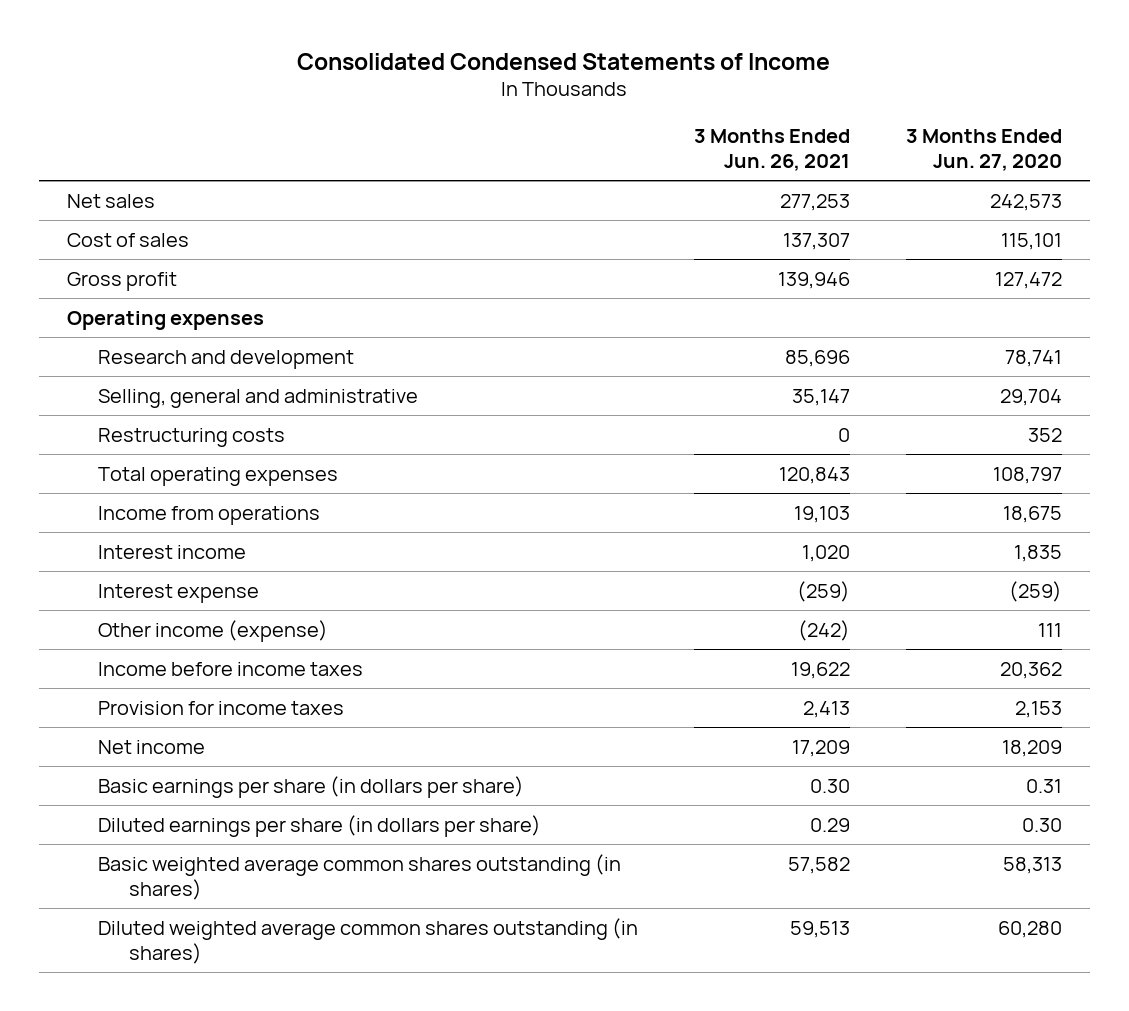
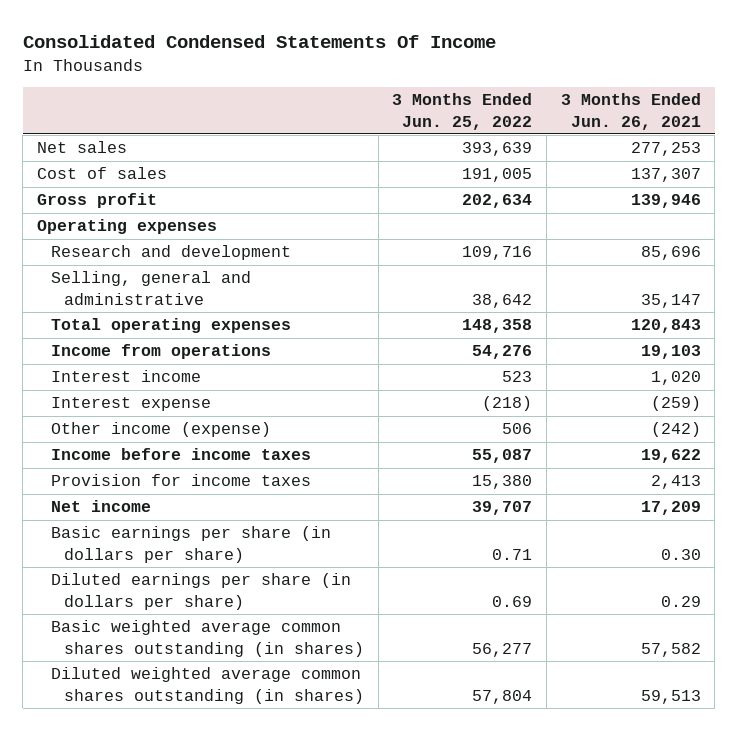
- Consolidated Condensed Statements of Income
+ Consolidated Condensed Statements Of Income
- | 3 Months Ended Jun. 26, 2021 | 3 Months Ended Jun. 27, 2020
+ | 3 Months Ended Jun. 25, 2022 | 3 Months Ended Jun. 26, 2021
- Restructuring costs | 0 | 352

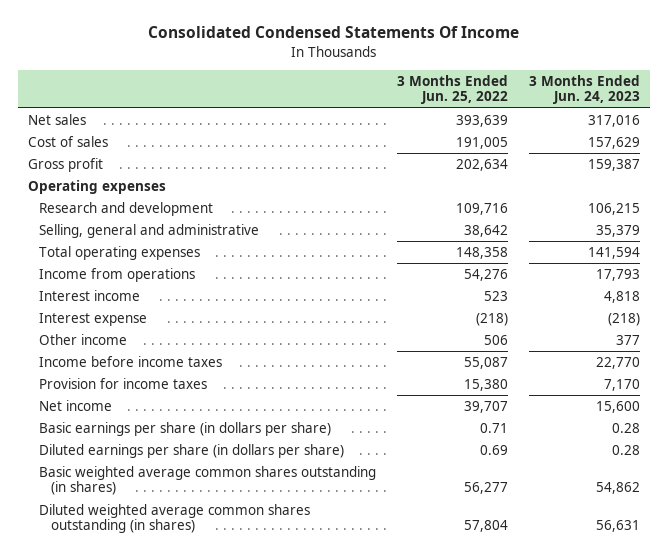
- | 3 Months Ended Jun. 25, 2022 | 3 Months Ended Jun. 26, 2021
+ | 3 Months Ended Jun. 25, 2022 | 3 Months Ended Jun. 24, 2023
- Other income (expense) | 506 | (242)
+ Other income | 506 | 377

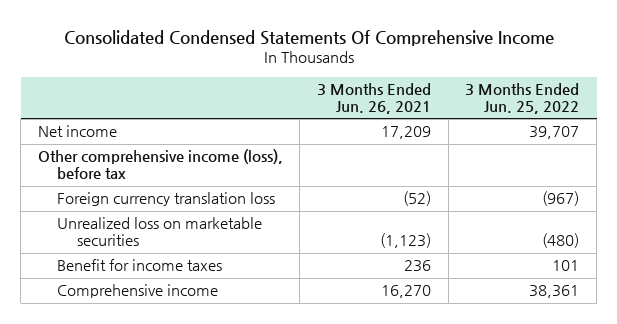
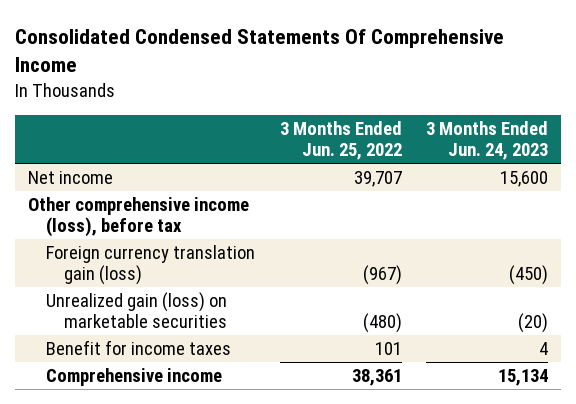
- | 3 Months Ended Jun. 26, 2021 | 3 Months Ended Jun. 25, 2022
+ | 3 Months Ended Jun. 25, 2022 | 3 Months Ended Jun. 24, 2023
- Foreign currency translation loss | (52) | (967)
- Unrealized loss on marketable securities | (1,123) | (480)
+ Foreign currency translation gain (loss) | (967) | (450)
+ Unrealized gain (loss) on marketable securities | (480) | (20)

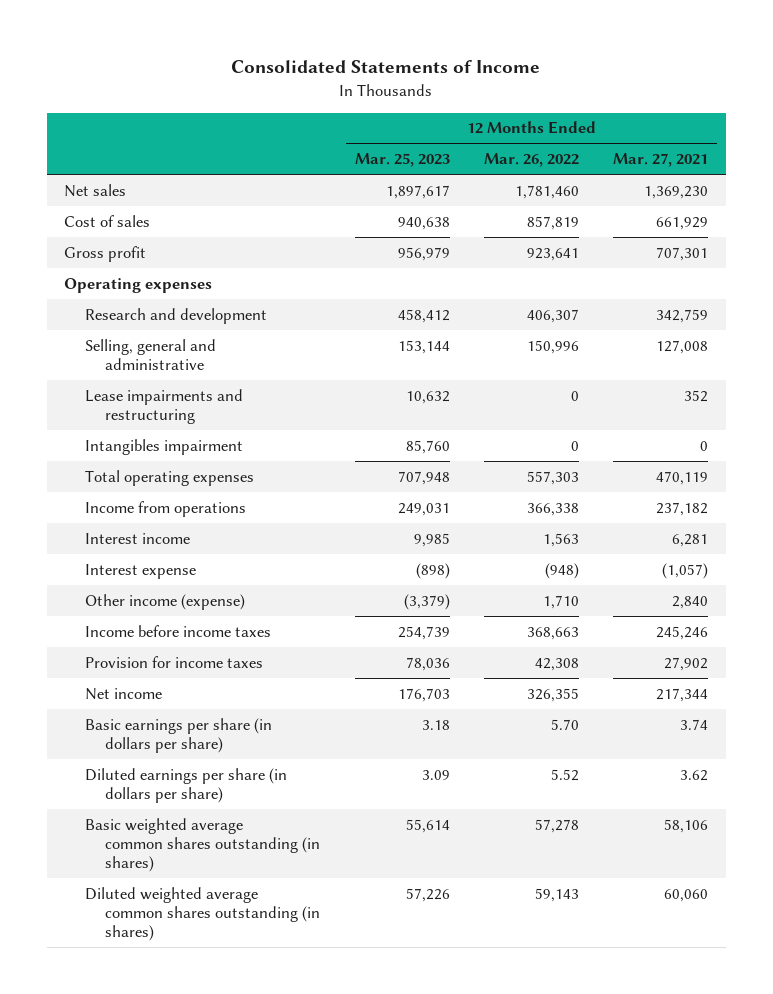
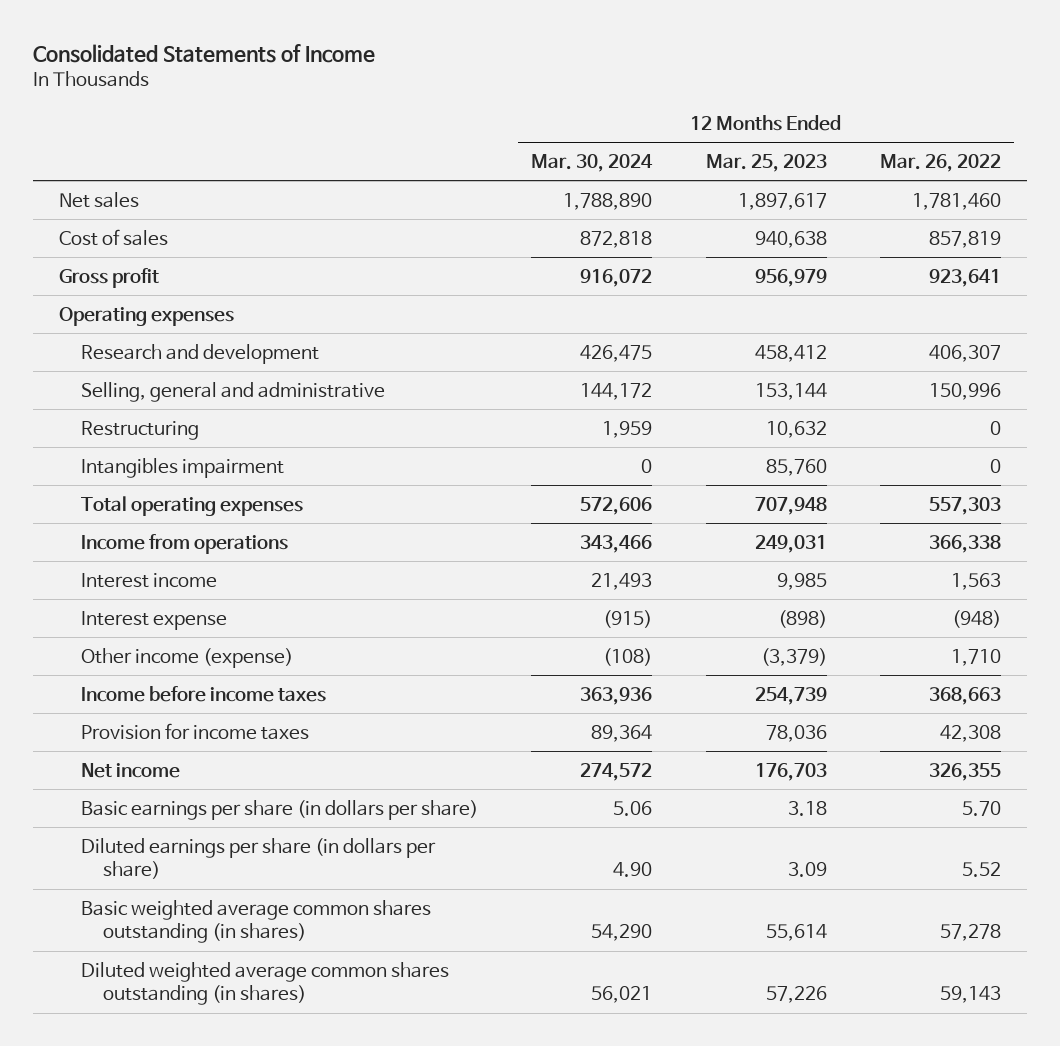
- | 12 Months Ended Mar. 25, 2023 | 12 Months Ended Mar. 26, 2022 | 12 Months Ended Mar. 27, 2021
+ | 12 Months Ended Mar. 30, 2024 | 12 Months Ended Mar. 25, 2023 | 12 Months Ended Mar. 26, 2022
- Lease impairments and restructuring | 10,632 | 0 | 352
+ Restructuring | 1,959 | 10,632 | 0

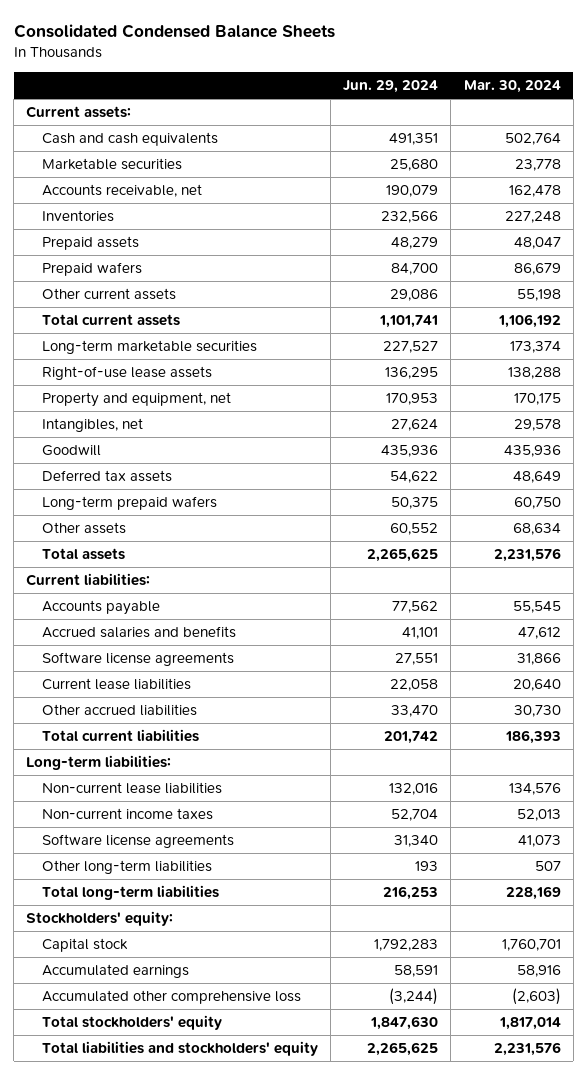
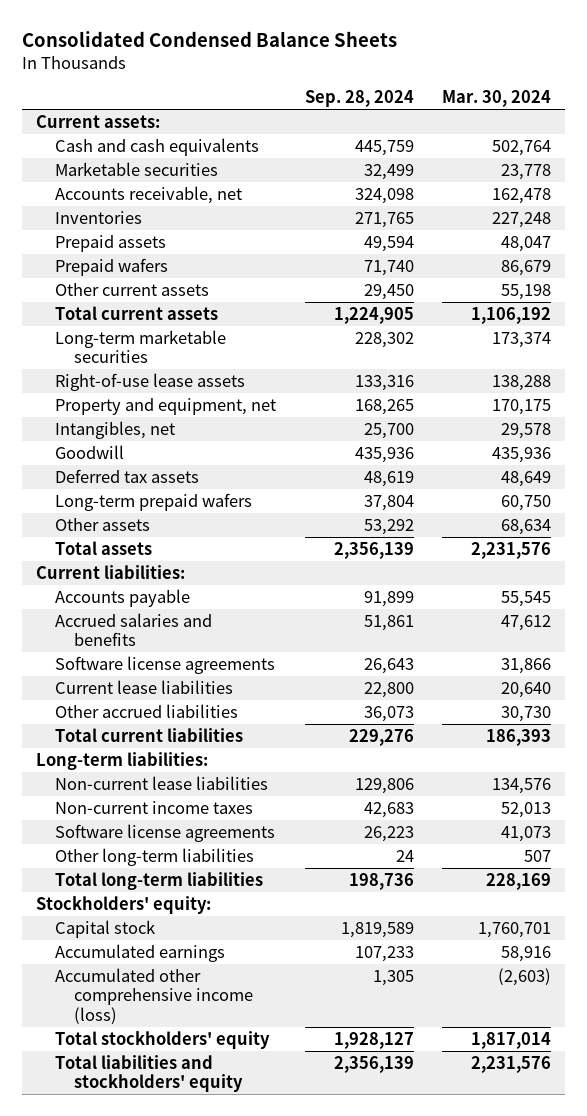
- | Jun. 29, 2024 | Mar. 30, 2024
+ | Sep. 28, 2024 | Mar. 30, 2024
- Accumulated other comprehensive loss | (3,244) | (2,603)
+ Accumulated other comprehensive income (loss) | 1,305 | (2,603)

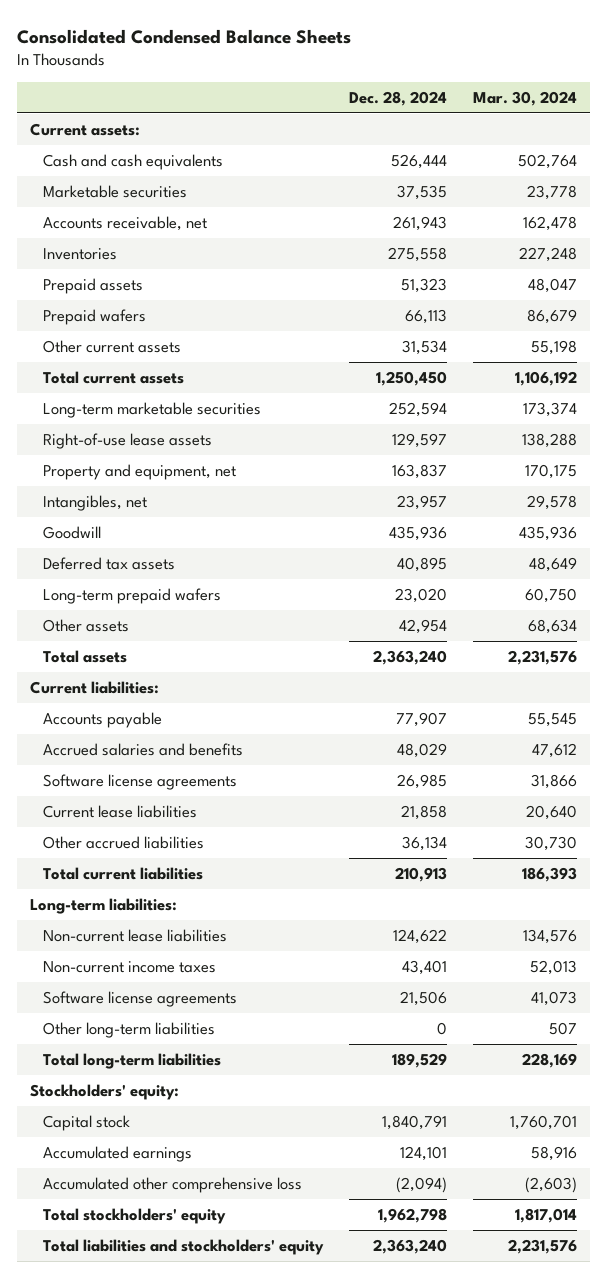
- | Sep. 28, 2024 | Mar. 30, 2024
+ | Dec. 28, 2024 | Mar. 30, 2024
- Accumulated other comprehensive income (loss) | 1,305 | (2,603)
+ Accumulated other comprehensive loss | (2,094) | (2,603)

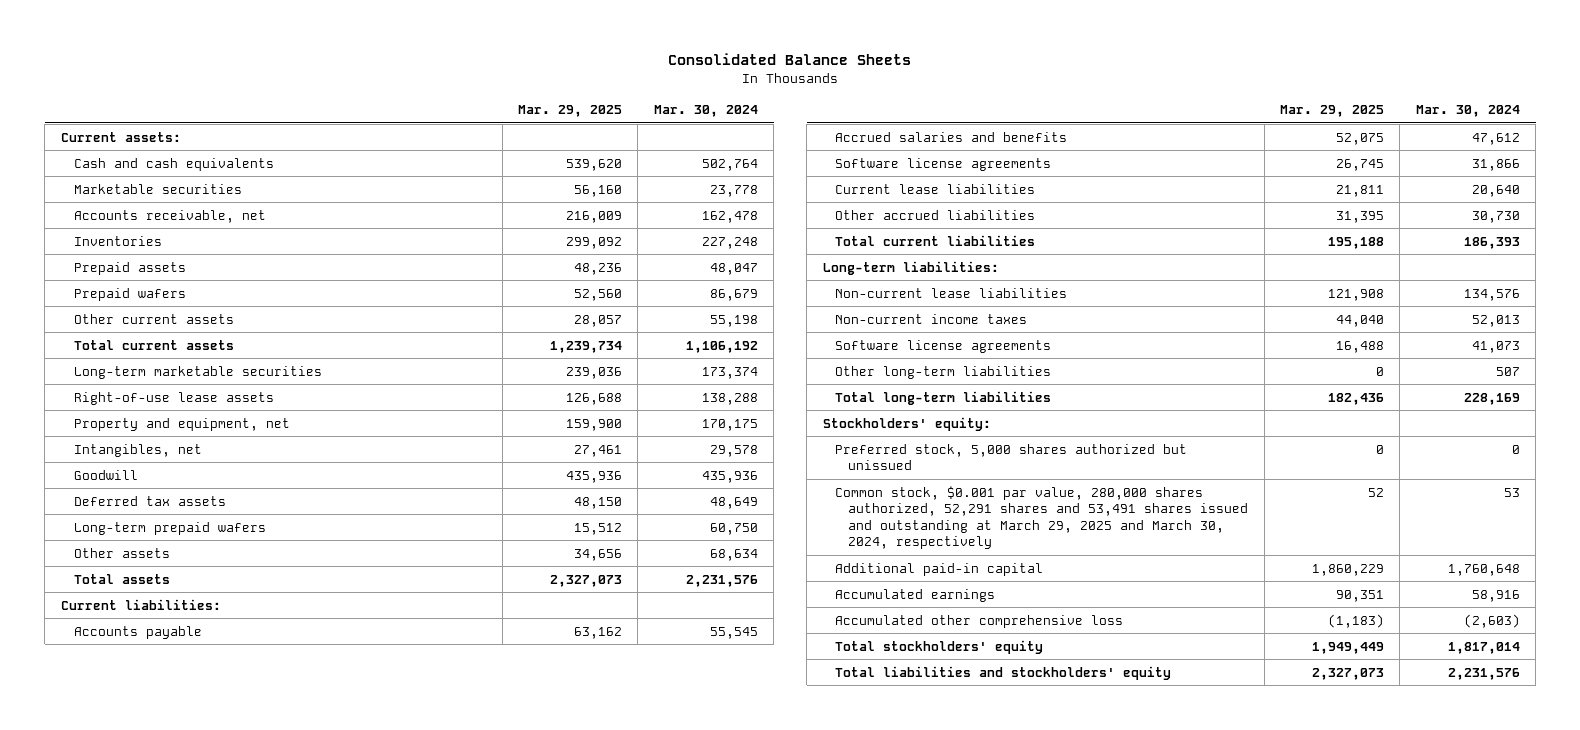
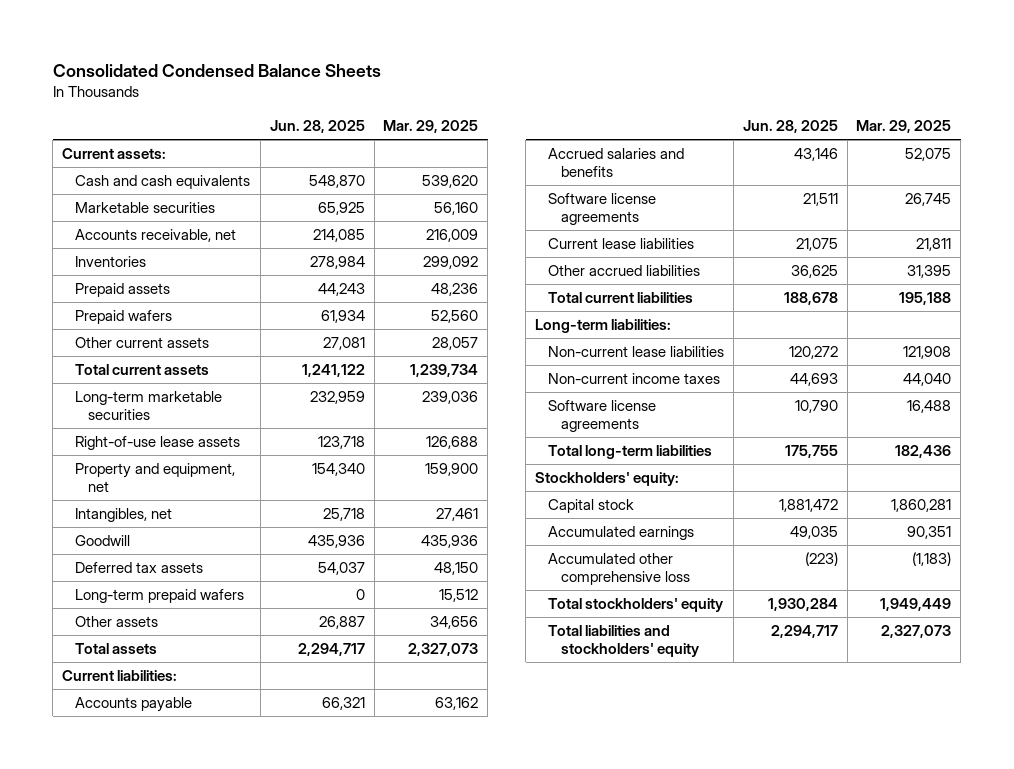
- Consolidated Balance Sheets
+ Consolidated Condensed Balance Sheets
- | Mar. 29, 2025 | Mar. 30, 2024
+ | Jun. 28, 2025 | Mar. 29, 2025
- Other long-term liabilities | 0 | 507
- Preferred stock, 5,000 shares authorized but unissued | 0 | 0
- Common stock, $0.001 par value, 280,000 shares authorized, 52,291 shares and 53,491 shares issued and outstanding at March 29, 2025 and March 30, 2024, respectively | 52 | 53
- Additional paid-in capital | 1,860,229 | 1,760,648
+ Capital stock | 1,881,472 | 1,860,281

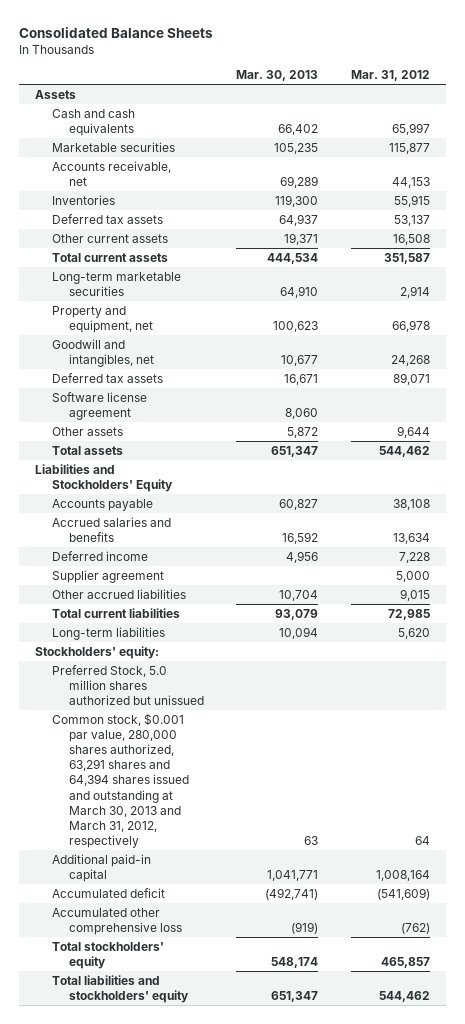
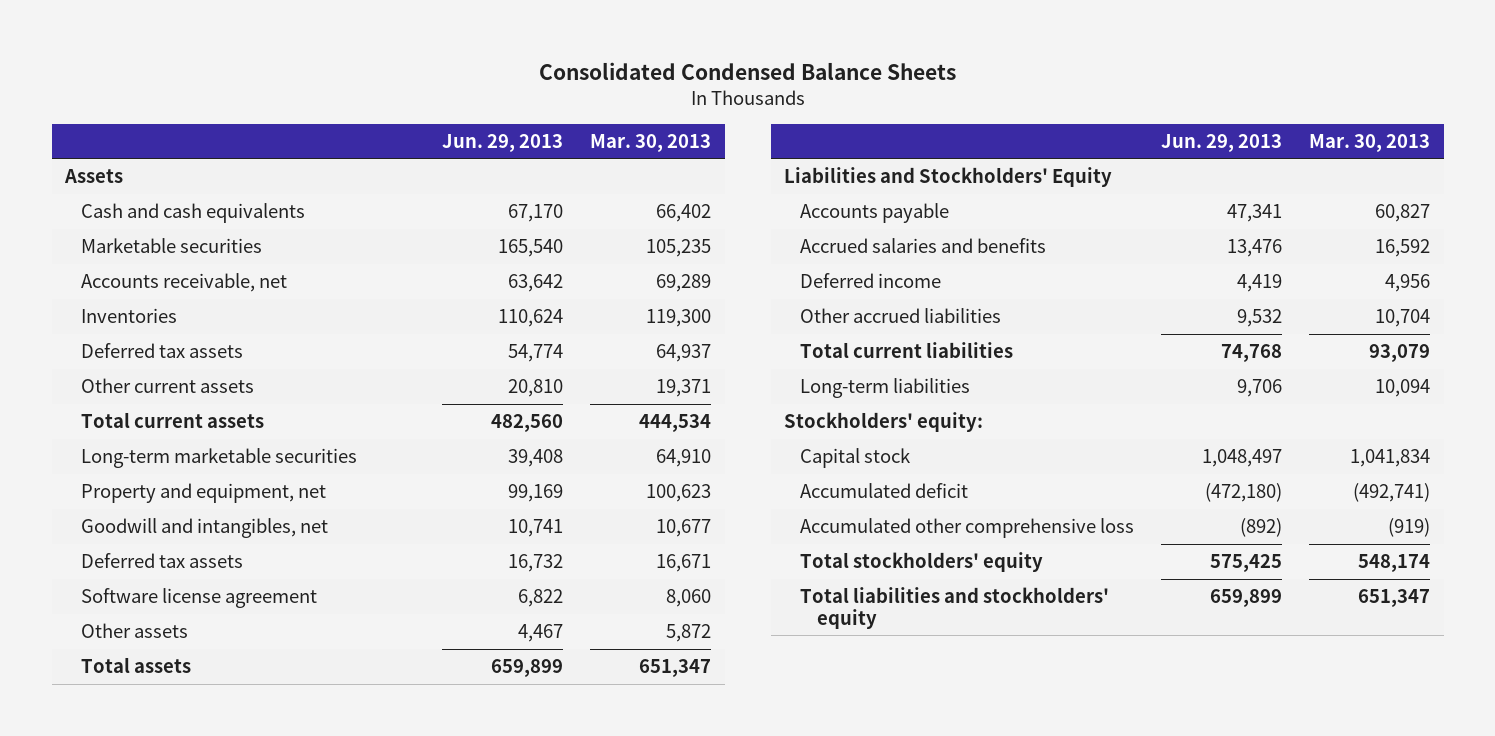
- Consolidated Balance Sheets
+ Consolidated Condensed Balance Sheets
- | Mar. 30, 2013 | Mar. 31, 2012
+ | Jun. 29, 2013 | Mar. 30, 2013
- Supplier agreement | | 5,000
- Preferred Stock, 5.0 million shares authorized but unissued
- Common stock, $0.001 par value, 280,000 shares authorized, 63,291 shares and 64,394 shares issued and outstanding at March 30, 2013 and March 31, 2012, respectively | 63 | 64
- Additional paid-in capital | 1,041,771 | 1,008,164
+ Capital stock | 1,048,497 | 1,041,834

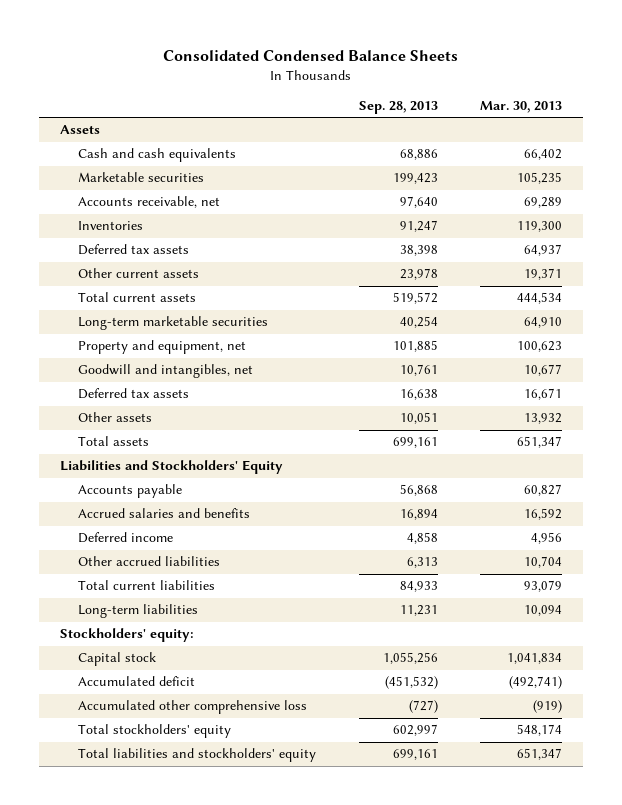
- | Jun. 29, 2013 | Mar. 30, 2013
+ | Sep. 28, 2013 | Mar. 30, 2013
- Software license agreement | 6,822 | 8,060
- Other assets | 4,467 | 5,872
+ Other assets | 10,051 | 13,932

